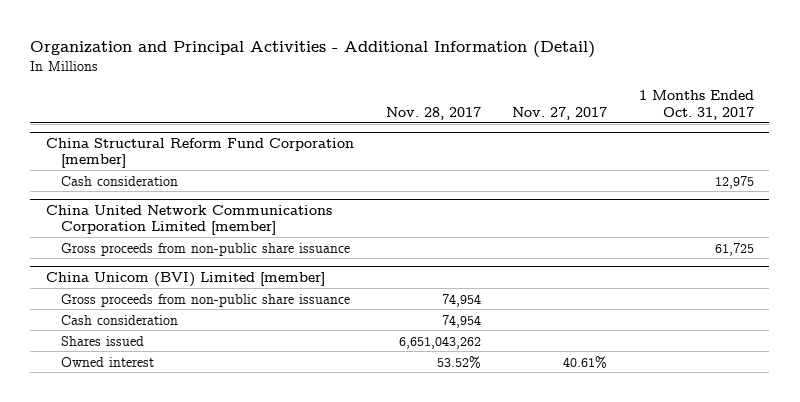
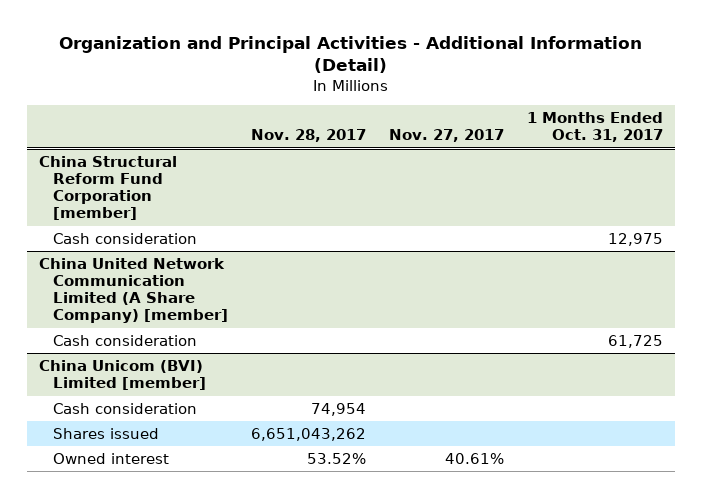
- China United Network Communications Corporation Limited [member]
- Gross proceeds from non-public share issuance | | | 61,725
+ China United Network Communication Limited (A Share Company) [member]
+ Cash consideration | | | 61,725
@ China Unicom (BVI) Limited [member]
- Gross proceeds from non-public share issuance | 74,954 | |

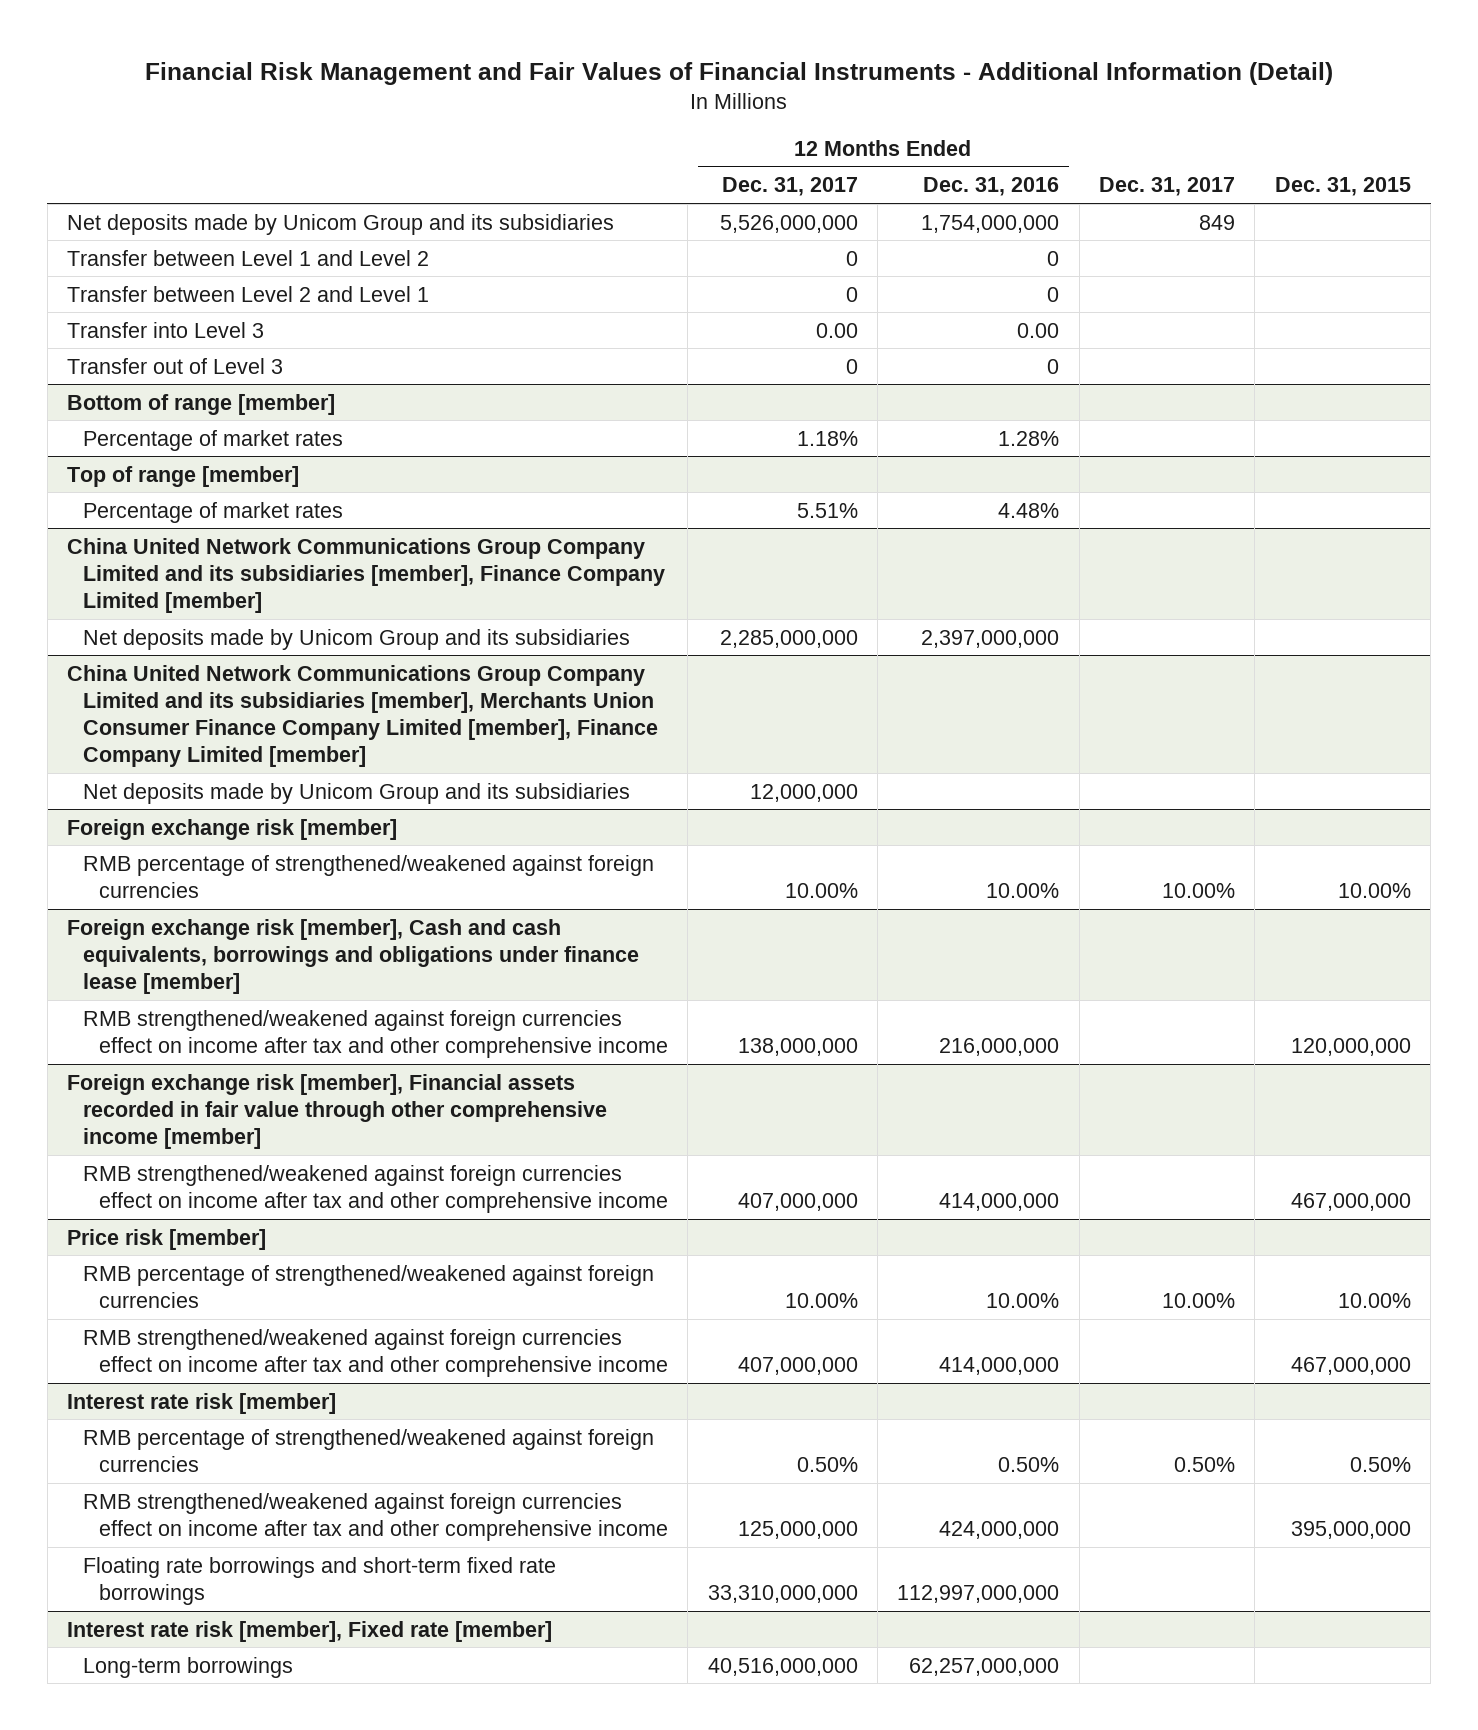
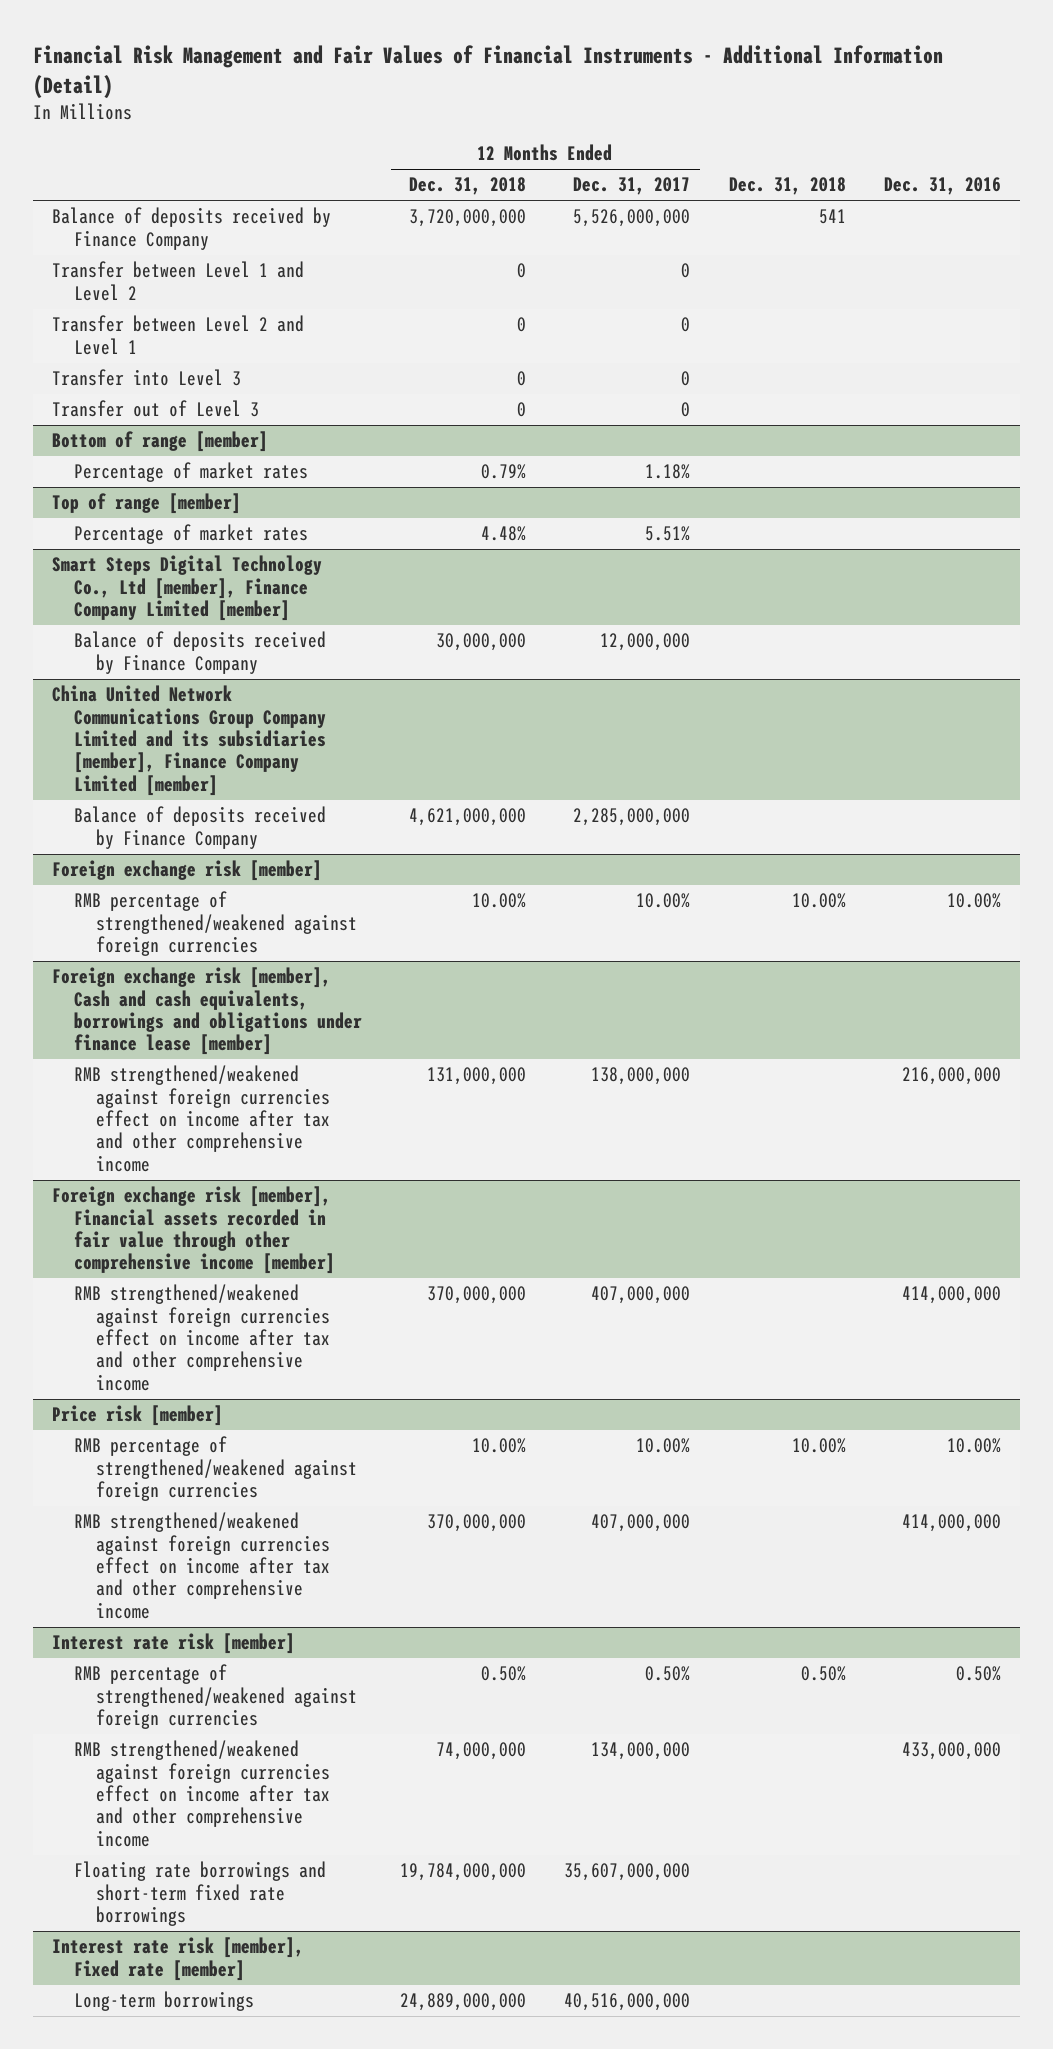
- | 12 Months Ended Dec. 31, 2017 | 12 Months Ended Dec. 31, 2016 | Dec. 31, 2017 | Dec. 31, 2015
+ | 12 Months Ended Dec. 31, 2018 | 12 Months Ended Dec. 31, 2017 | Dec. 31, 2018 | Dec. 31, 2016
- Net deposits made by Unicom Group and its subsidiaries | 5,526,000,000 | 1,754,000,000 | 849 |
+ Balance of deposits received by Finance Company | 3,720,000,000 | 5,526,000,000 | 541 |
- Transfer into Level 3 | 0.00 | 0.00 | |
+ Transfer into Level 3 | 0 | 0 | |
+ Smart Steps Digital Technology Co., Ltd [member], Finance Company Limited [member]
+ Balance of deposits received by Finance Company | 30,000,000 | 12,000,000 | |
@ China United Network Communications Group Company Limited and its subsidiaries [member], Finance Company Limited [member]
- Net deposits made by Unicom Group and its subsidiaries | 2,285,000,000 | 2,397,000,000 | |
- China United Network Communications Group Company Limited and its subsidiaries [member], Merchants Union Consumer Finance Company Limited [member], Finance Company Limited [member]
- Net deposits made by Unicom Group and its subsidiaries | 12,000,000 | | |
@ China United Network Communications Group Company Limited and its subsidiaries [member], Finance Company Limited [member]
+ Balance of deposits received by Finance Company | 4,621,000,000 | 2,285,000,000 | |
@ Interest rate risk [member]
- RMB strengthened/weakened against foreign currencies effect on income after tax and other comprehensive income | 125,000,000 | 424,000,000 | | 395,000,000
- Floating rate borrowings and short-term fixed rate borrowings | 33,310,000,000 | 112,997,000,000 | |
+ RMB strengthened/weakened against foreign currencies effect on income after tax and other comprehensive income | 74,000,000 | 134,000,000 | | 433,000,000
+ Floating rate borrowings and short-term fixed rate borrowings | 19,784,000,000 | 35,607,000,000 | |

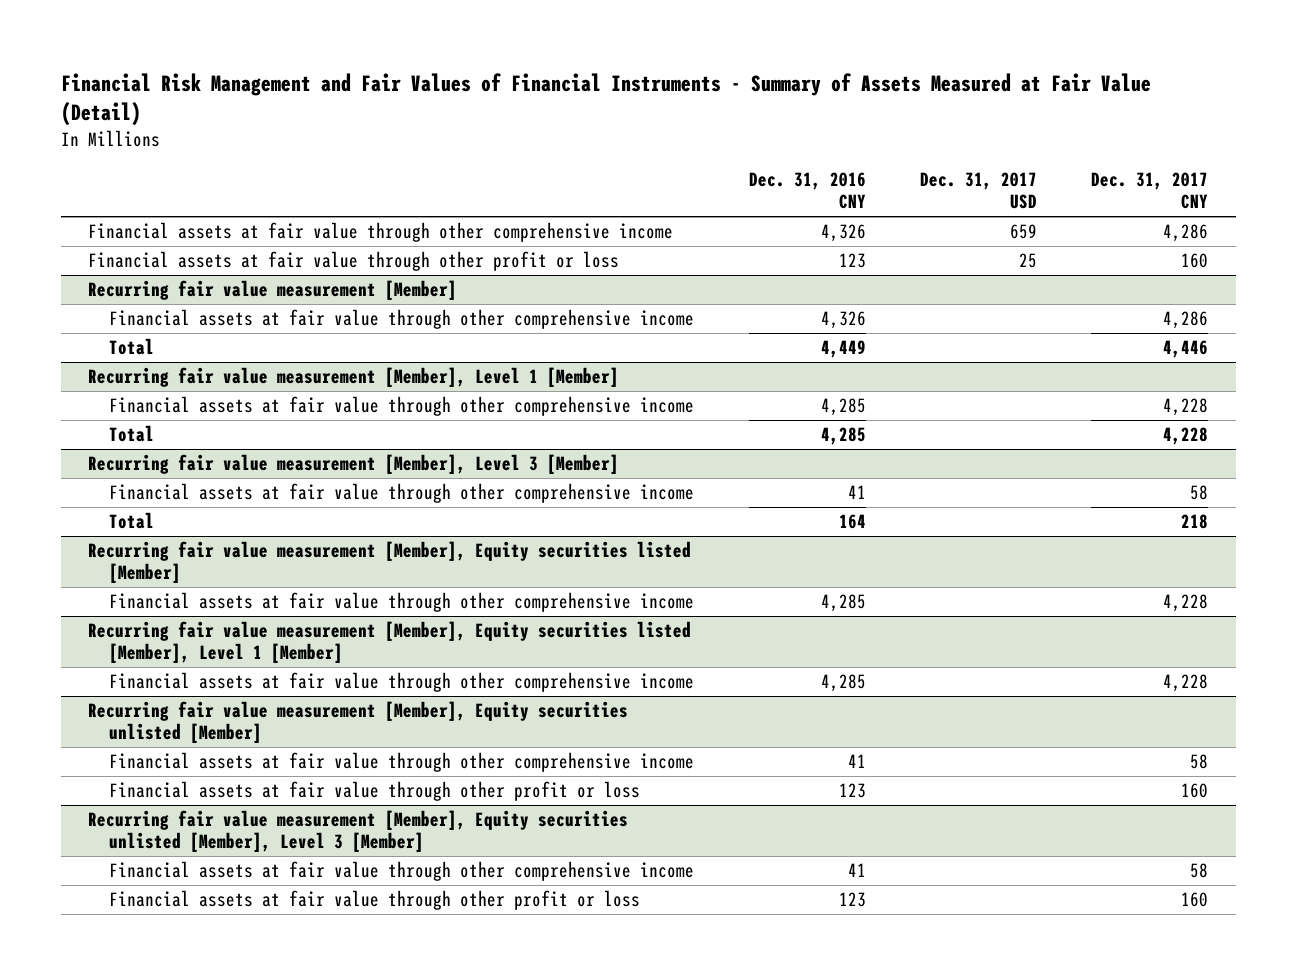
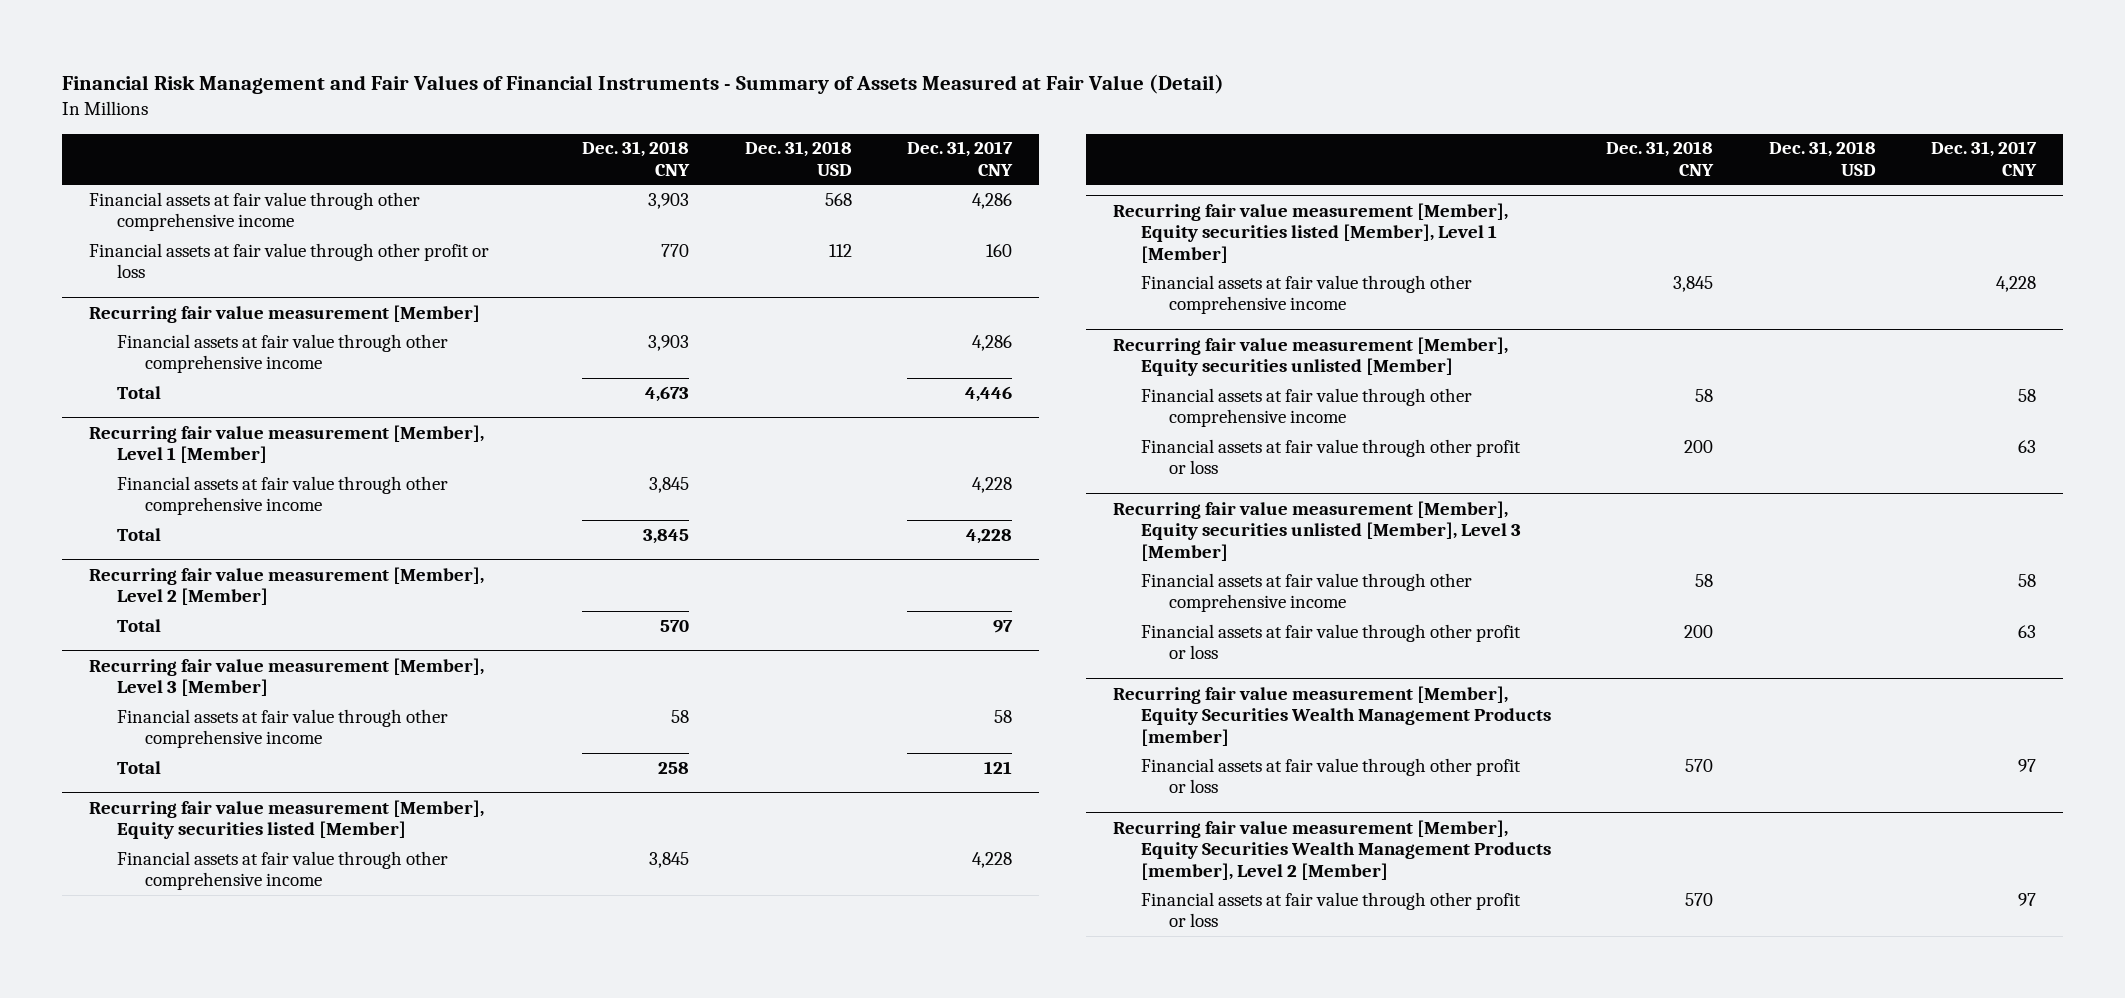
- | Dec. 31, 2016 CNY | Dec. 31, 2017 USD | Dec. 31, 2017 CNY
+ | Dec. 31, 2018 CNY | Dec. 31, 2018 USD | Dec. 31, 2017 CNY
+ Recurring fair value measurement [Member], Level 2 [Member]
+ Total | 570 | | 97
@ Recurring fair value measurement [Member], Level 3 [Member]
- Total | 164 | | 218
+ Total | 258 | | 121
@ Recurring fair value measurement [Member], Equity securities unlisted [Member]
- Financial assets at fair value through other profit or loss | 123 | | 160
+ Financial assets at fair value through other profit or loss | 200 | | 63
@ Recurring fair value measurement [Member], Equity securities unlisted [Member], Level 3 [Member]
- Financial assets at fair value through other profit or loss | 123 | | 160
+ Financial assets at fair value through other profit or loss | 200 | | 63
+ Recurring fair value measurement [Member], Equity Securities Wealth Management Products [member]
+ Financial assets at fair value through other profit or loss | 570 | | 97
+ Recurring fair value measurement [Member], Equity Securities Wealth Management Products [member], Level 2 [Member]
+ Financial assets at fair value through other profit or loss | 570 | | 97

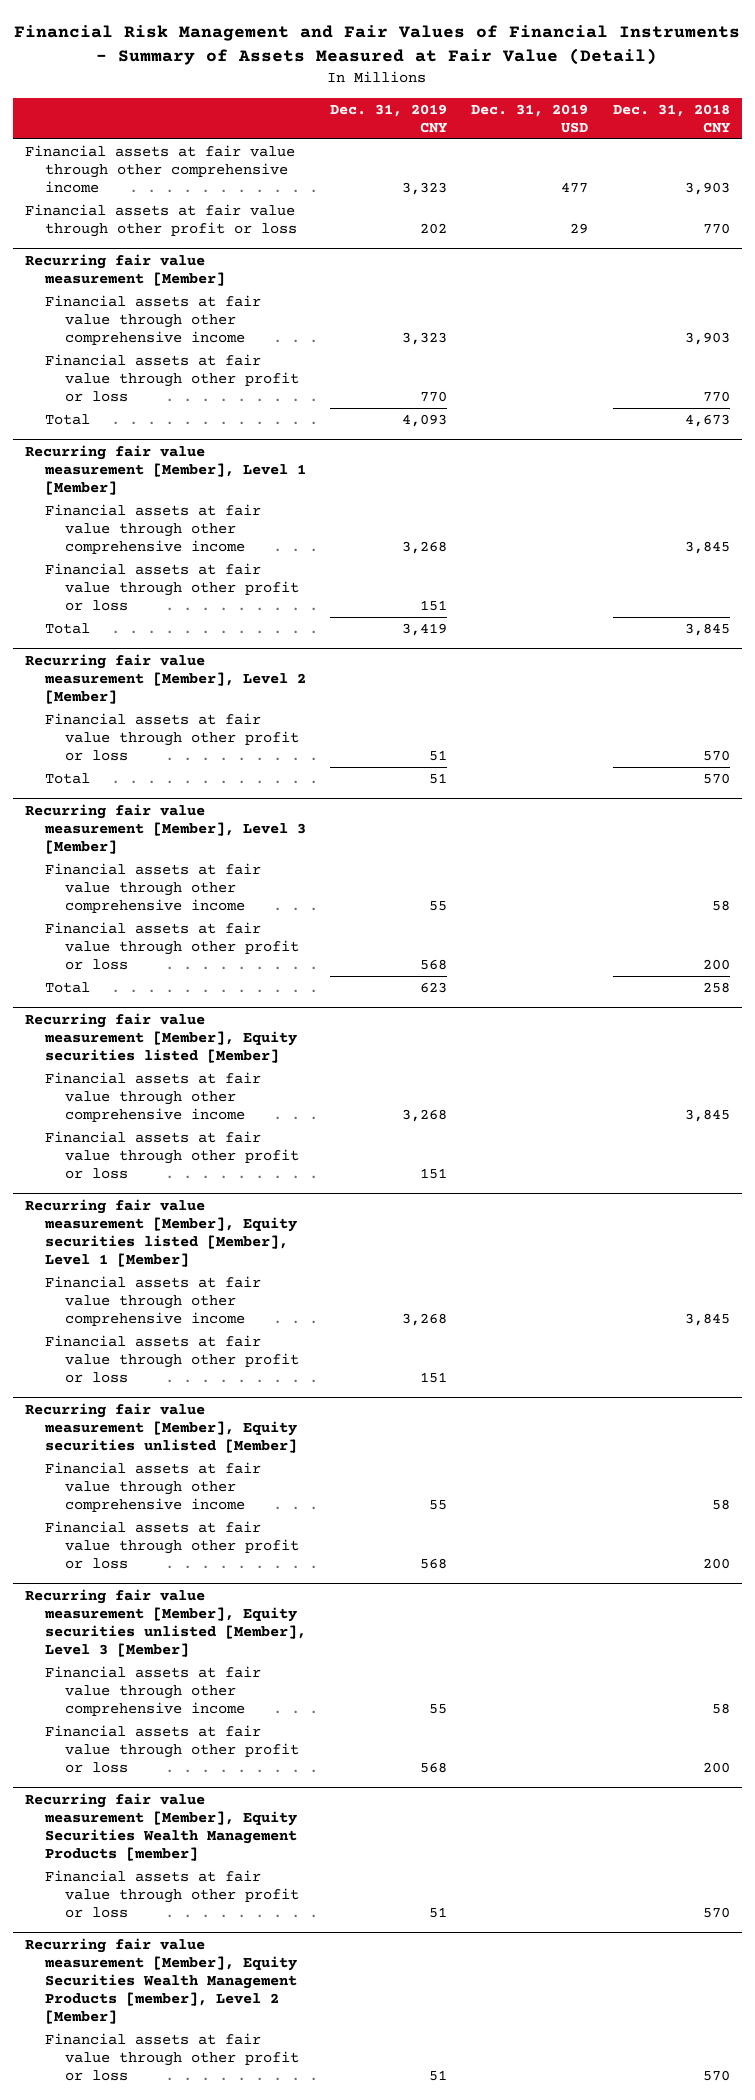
- | Dec. 31, 2018 CNY | Dec. 31, 2018 USD | Dec. 31, 2017 CNY
+ | Dec. 31, 2019 CNY | Dec. 31, 2019 USD | Dec. 31, 2018 CNY
@ Recurring fair value measurement [Member]
+ Financial assets at fair value through other profit or loss | 770 | | 770
@ Recurring fair value measurement [Member], Level 1 [Member]
+ Financial assets at fair value through other profit or loss | 151 | |
@ Recurring fair value measurement [Member], Level 2 [Member]
+ Financial assets at fair value through other profit or loss | 51 | | 570
@ Recurring fair value measurement [Member], Level 3 [Member]
+ Financial assets at fair value through other profit or loss | 568 | | 200
@ Recurring fair value measurement [Member], Equity securities listed [Member]
+ Financial assets at fair value through other profit or loss | 151 | |
@ Recurring fair value measurement [Member], Equity securities listed [Member], Level 1 [Member]
+ Financial assets at fair value through other profit or loss | 151 | |

